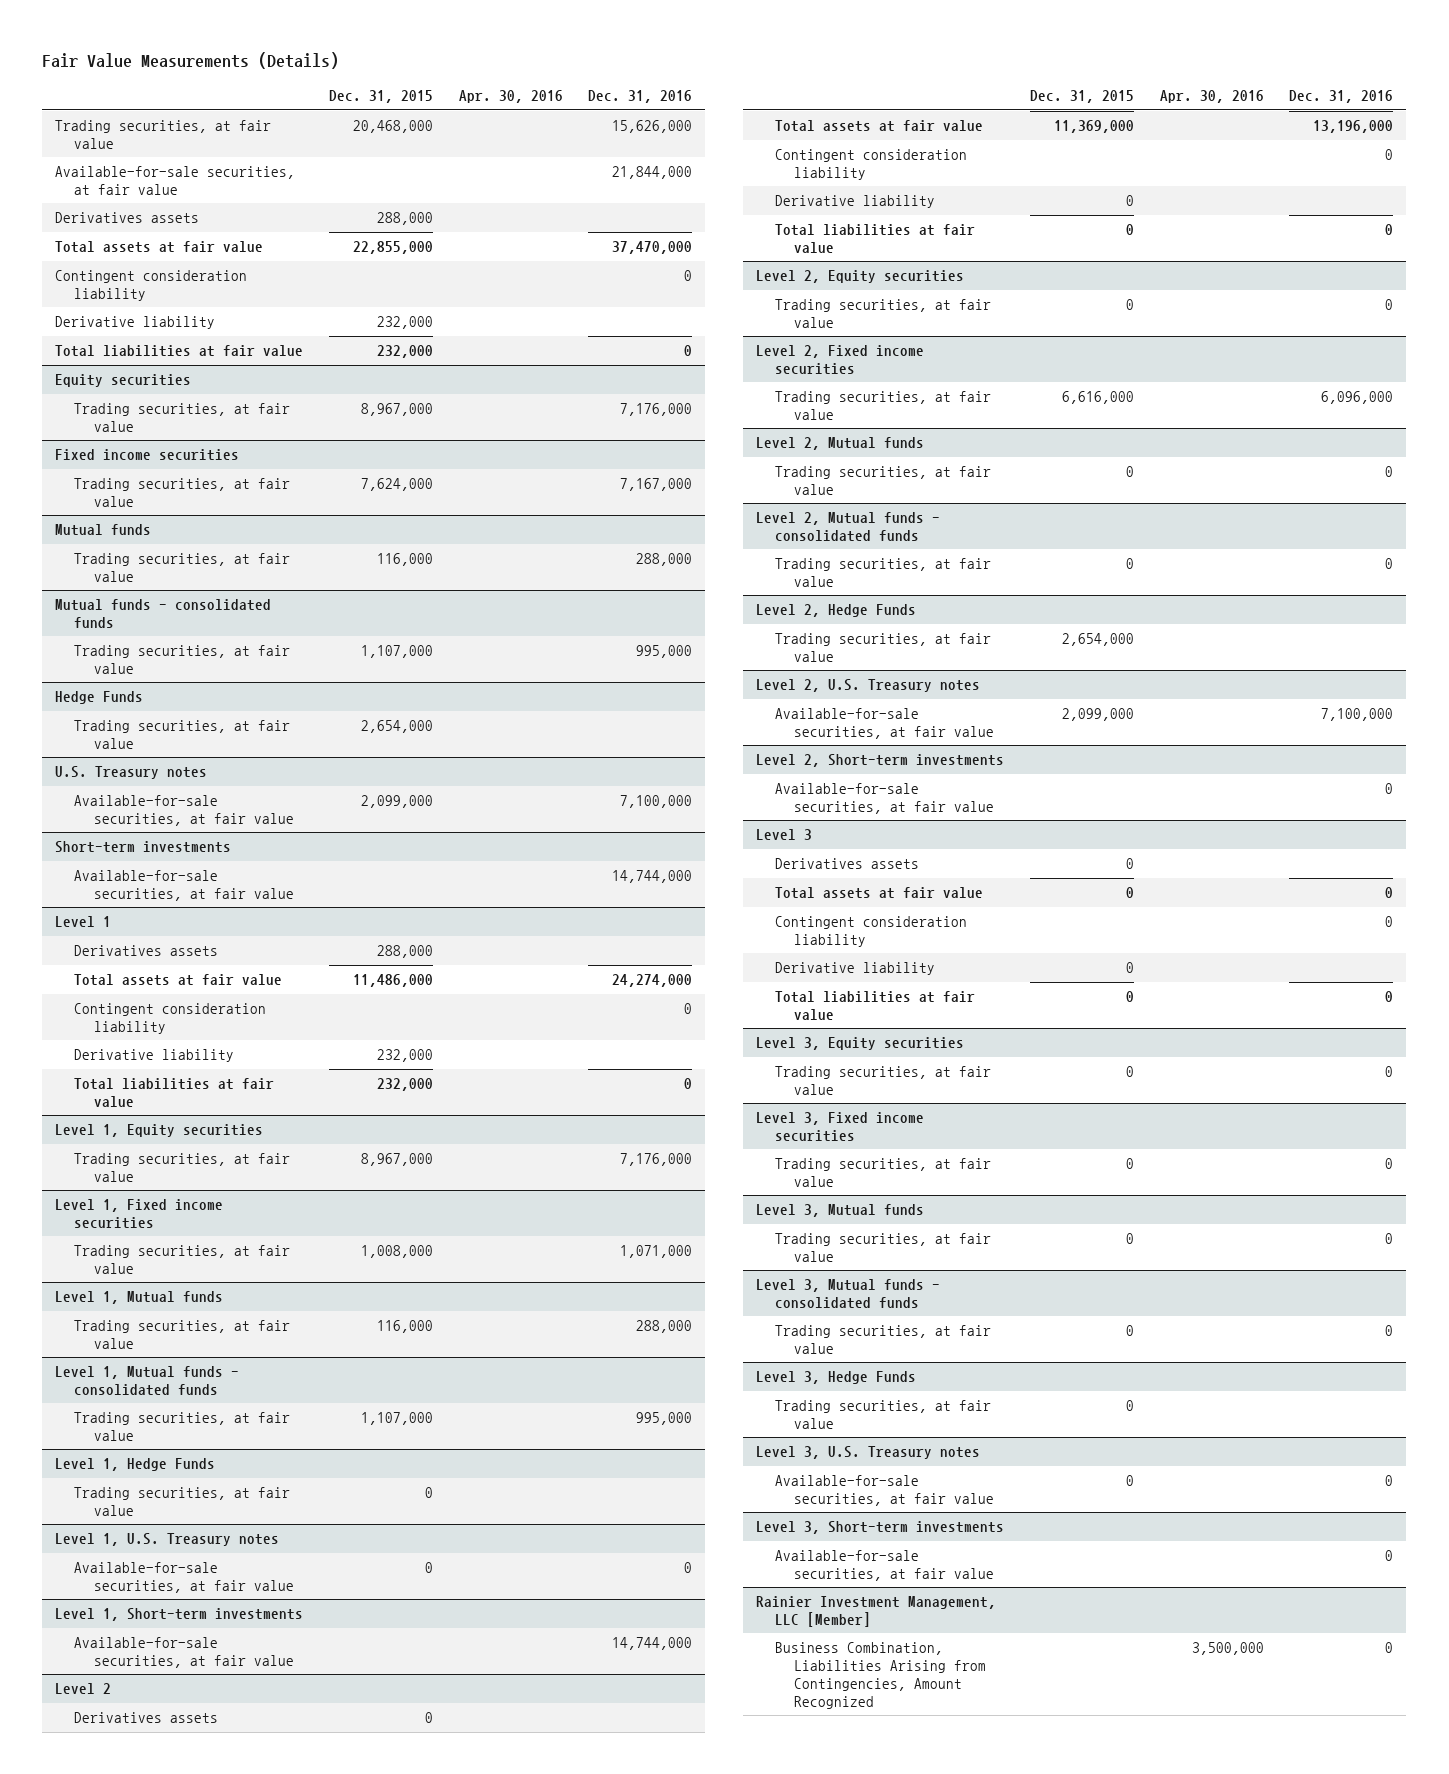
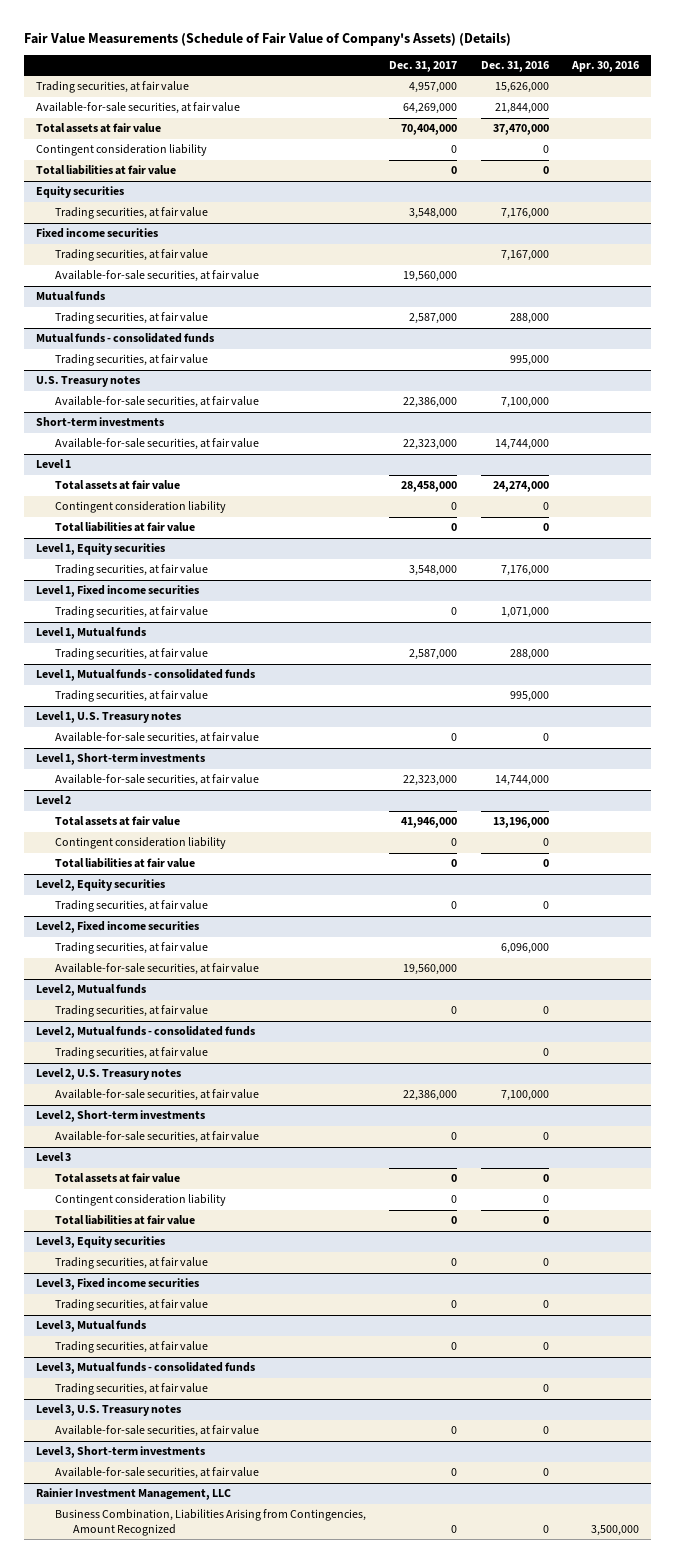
- Fair Value Measurements (Details)
+ Fair Value Measurements (Schedule of Fair Value of Company's Assets) (Details)
- | Dec. 31, 2015 | Apr. 30, 2016 | Dec. 31, 2016
+ | Dec. 31, 2017 | Dec. 31, 2016 | Apr. 30, 2016
- Derivatives assets | 288,000 | |
- Derivative liability | 232,000 | |
@ Fixed income securities
+ Available-for-sale securities, at fair value | 19,560,000 | |
- Hedge Funds
- Trading securities, at fair value | 2,654,000 | |
@ Level 1
- Derivatives assets | 288,000 | |
- Derivative liability | 232,000 | |
- Level 1, Hedge Funds
- Trading securities, at fair value | 0 | |
@ Level 2
- Derivatives assets | 0 | |
- Derivative liability | 0 | |
@ Level 2, Fixed income securities
+ Available-for-sale securities, at fair value | 19,560,000 | |
- Level 2, Hedge Funds
- Trading securities, at fair value | 2,654,000 | |
@ Level 3
- Derivatives assets | 0 | |
- Derivative liability | 0 | |
- Level 3, Hedge Funds
- Trading securities, at fair value | 0 | |
- Rainier Investment Management, LLC [Member]
+ Rainier Investment Management, LLC

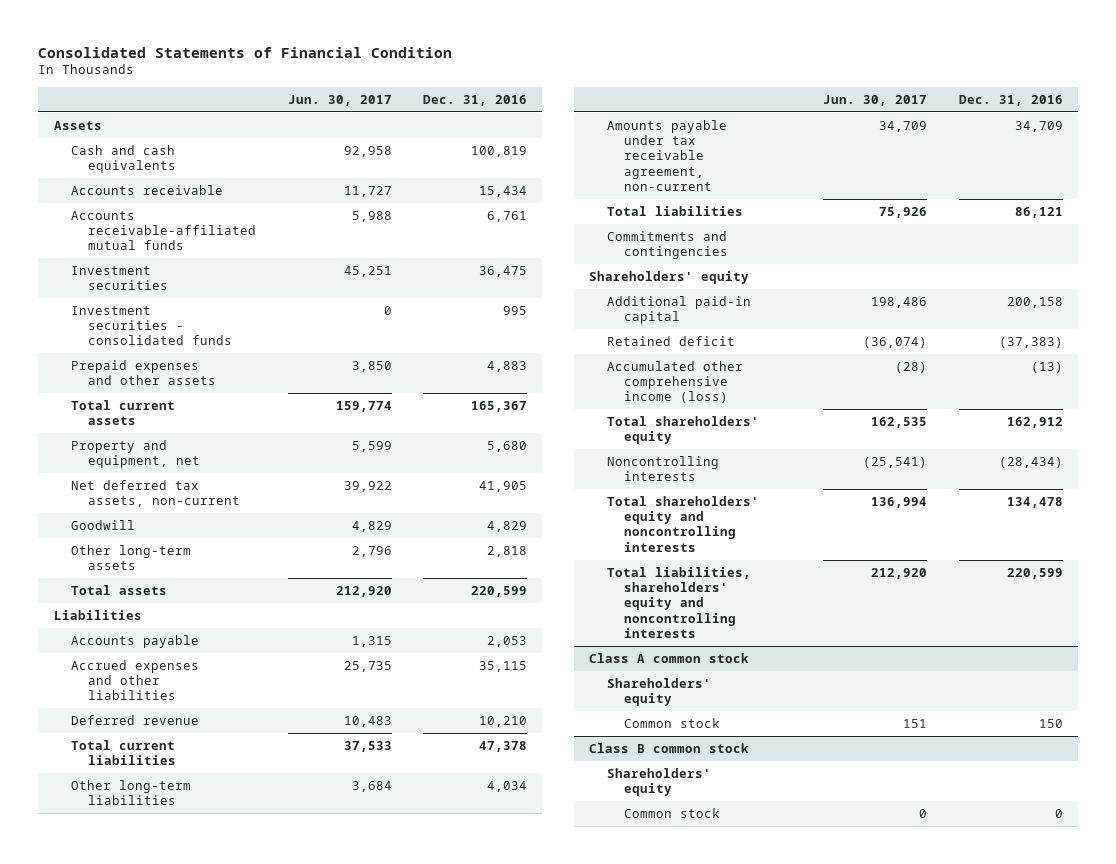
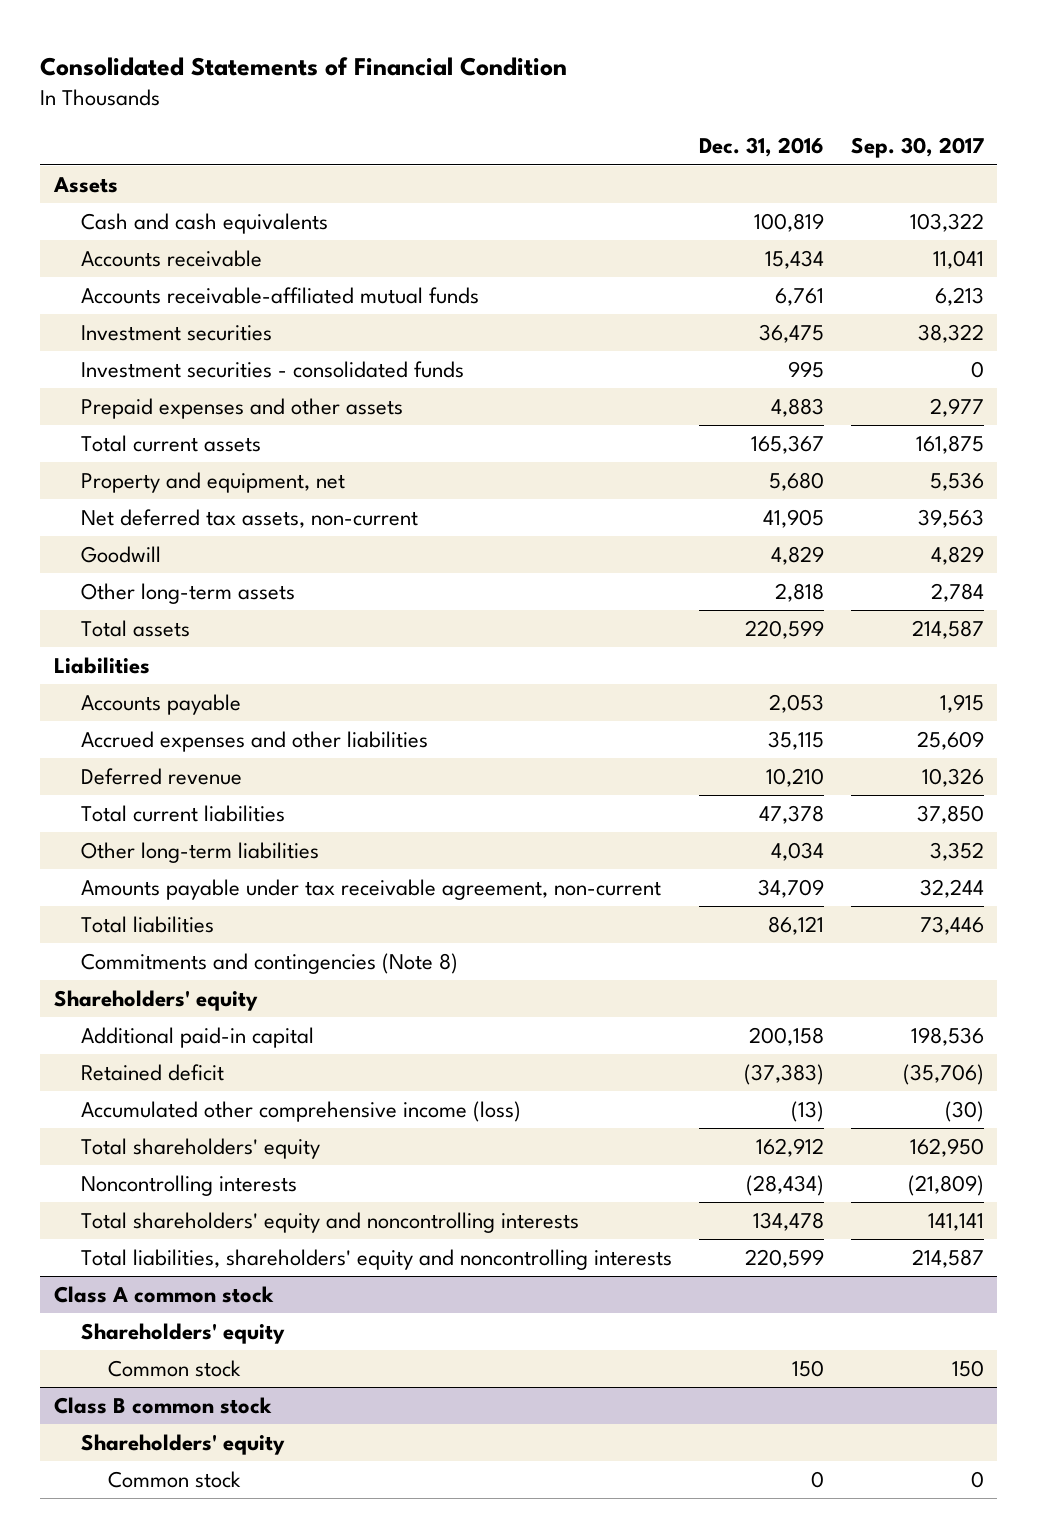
- | Jun. 30, 2017 | Dec. 31, 2016
+ | Dec. 31, 2016 | Sep. 30, 2017
- Commitments and contingencies
+ Commitments and contingencies (Note 8)

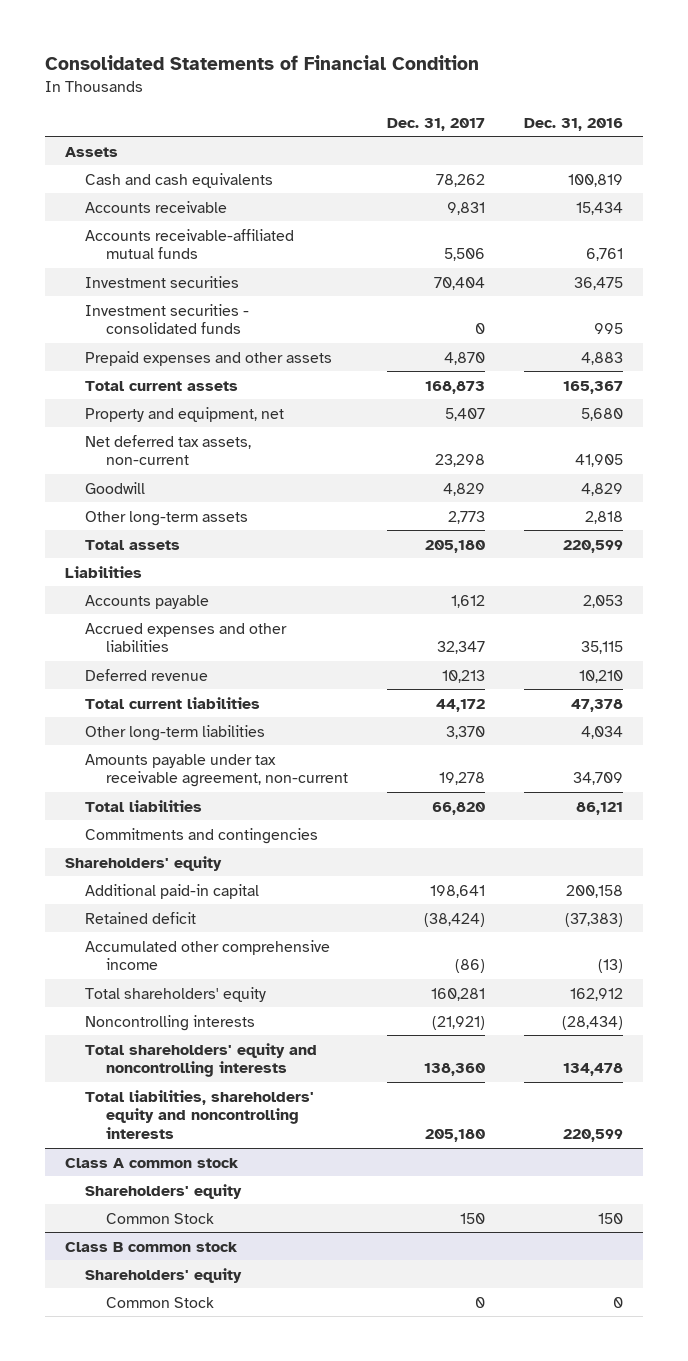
- | Dec. 31, 2016 | Sep. 30, 2017
+ | Dec. 31, 2017 | Dec. 31, 2016
- Commitments and contingencies (Note 8)
+ Commitments and contingencies
- Accumulated other comprehensive income (loss) | (13) | (30)
+ Accumulated other comprehensive income | (86) | (13)
@ Class A common stock
- Common stock | 150 | 150
+ Common Stock | 150 | 150
@ Class B common stock
- Common stock | 0 | 0
+ Common Stock | 0 | 0

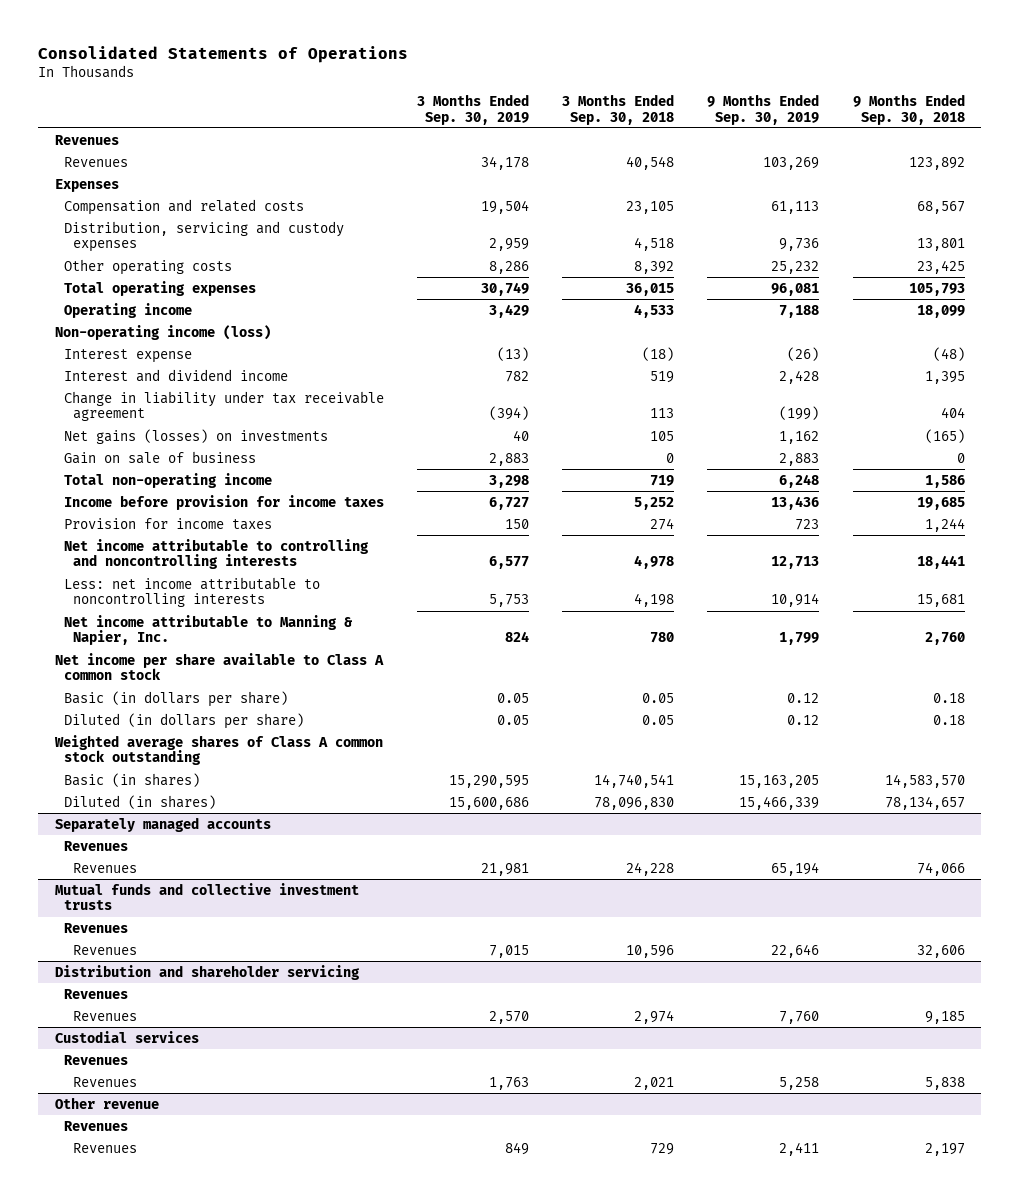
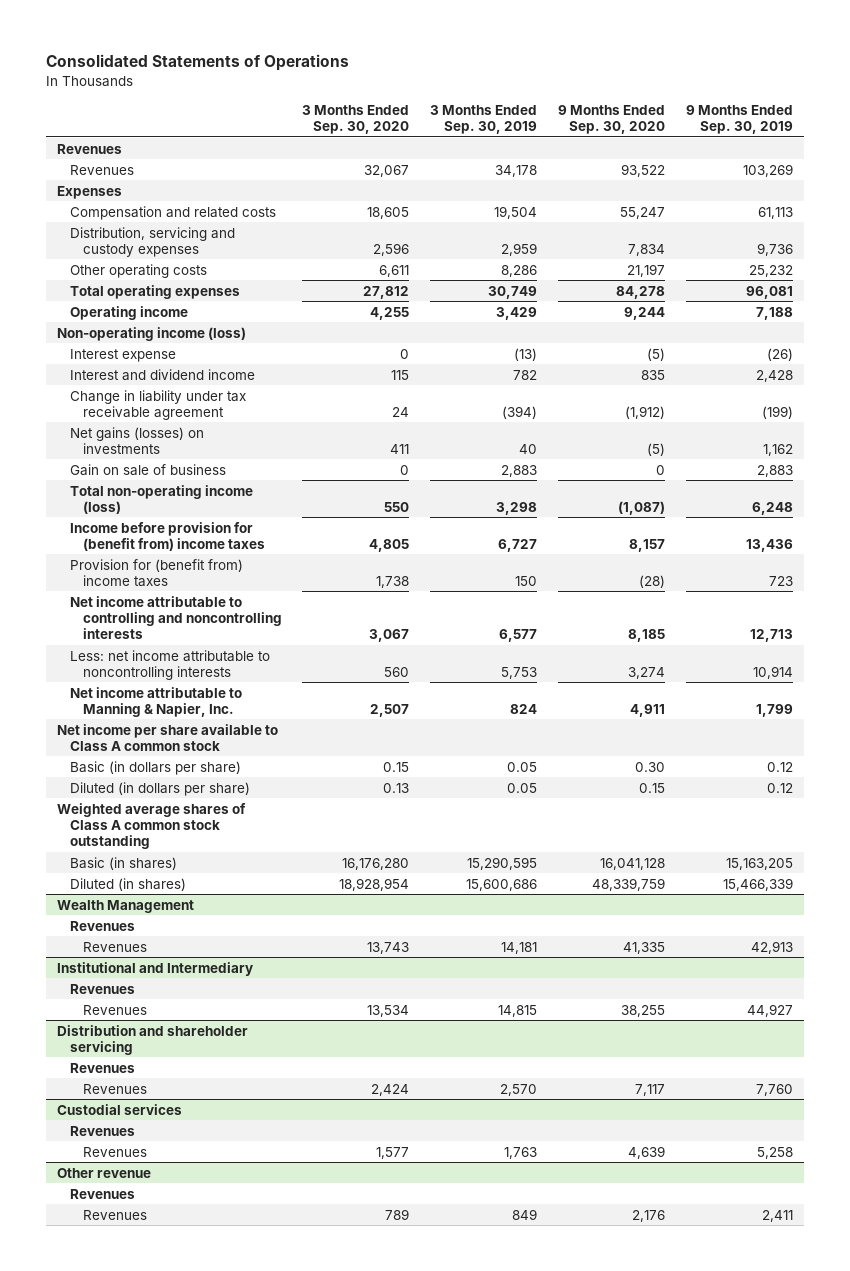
- | 3 Months Ended Sep. 30, 2019 | 3 Months Ended Sep. 30, 2018 | 9 Months Ended Sep. 30, 2019 | 9 Months Ended Sep. 30, 2018
+ | 3 Months Ended Sep. 30, 2020 | 3 Months Ended Sep. 30, 2019 | 9 Months Ended Sep. 30, 2020 | 9 Months Ended Sep. 30, 2019
- Total non-operating income | 3,298 | 719 | 6,248 | 1,586
- Income before provision for income taxes | 6,727 | 5,252 | 13,436 | 19,685
- Provision for income taxes | 150 | 274 | 723 | 1,244
+ Total non-operating income (loss) | 550 | 3,298 | (1,087) | 6,248
+ Income before provision for (benefit from) income taxes | 4,805 | 6,727 | 8,157 | 13,436
+ Provision for (benefit from) income taxes | 1,738 | 150 | (28) | 723
- Separately managed accounts
+ Wealth Management
- Revenues | 21,981 | 24,228 | 65,194 | 74,066
- Mutual funds and collective investment trusts
+ Revenues | 13,743 | 14,181 | 41,335 | 42,913
+ Institutional and Intermediary
- Revenues | 7,015 | 10,596 | 22,646 | 32,606
+ Revenues | 13,534 | 14,815 | 38,255 | 44,927

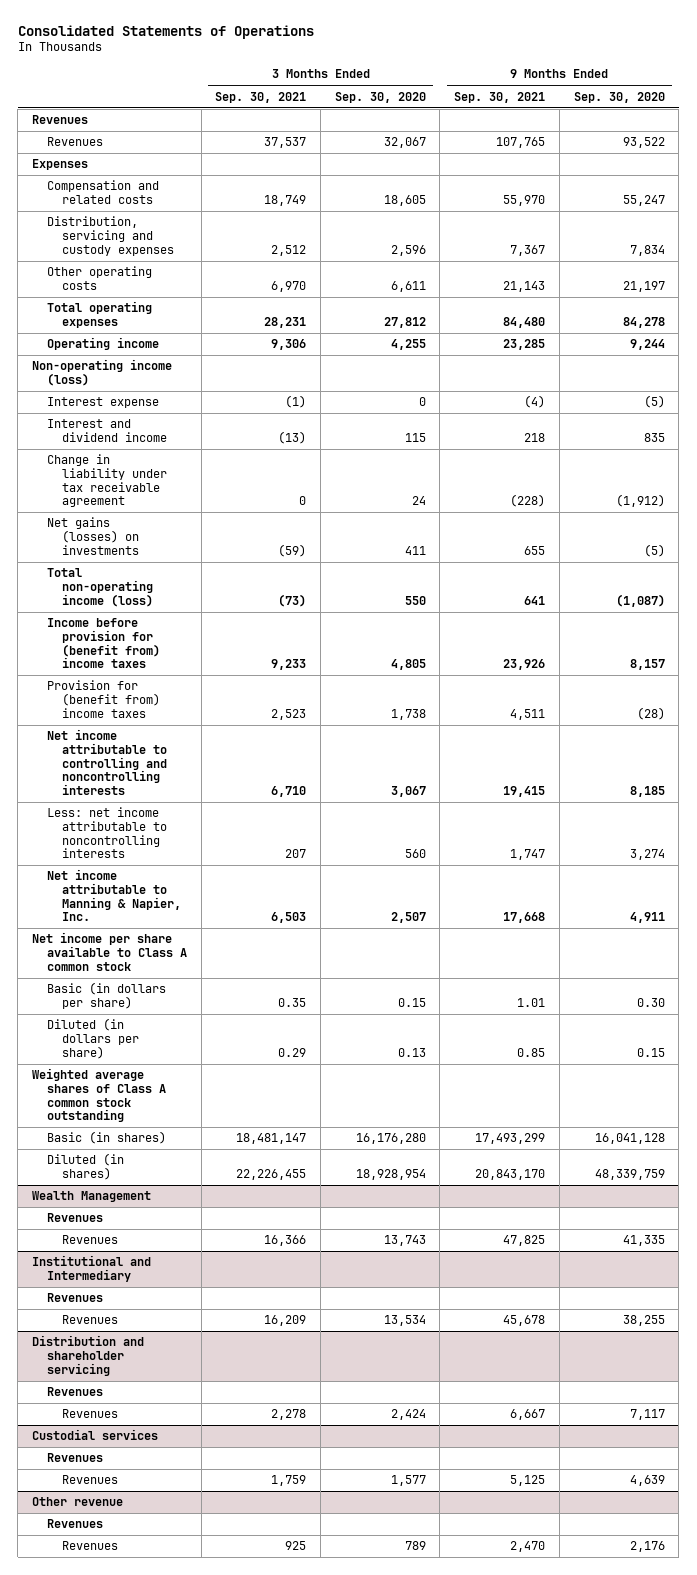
- | 3 Months Ended Sep. 30, 2020 | 3 Months Ended Sep. 30, 2019 | 9 Months Ended Sep. 30, 2020 | 9 Months Ended Sep. 30, 2019
+ | 3 Months Ended Sep. 30, 2021 | 3 Months Ended Sep. 30, 2020 | 9 Months Ended Sep. 30, 2021 | 9 Months Ended Sep. 30, 2020
- Gain on sale of business | 0 | 2,883 | 0 | 2,883

